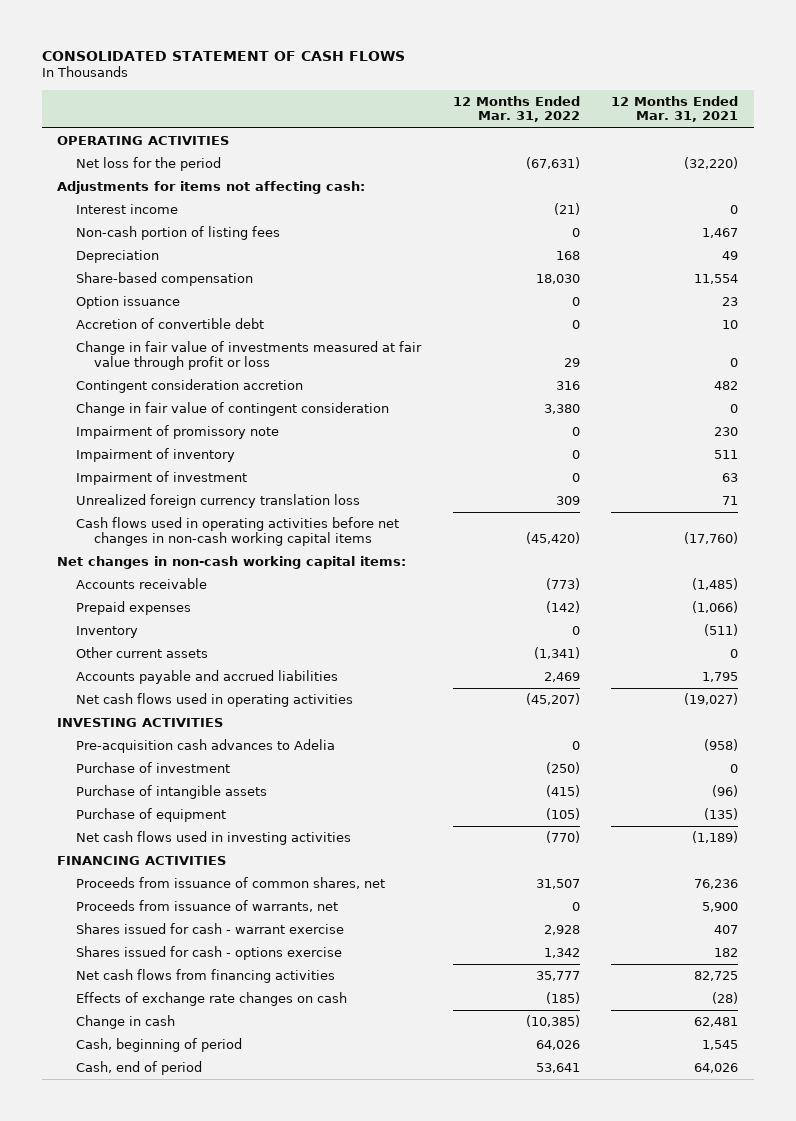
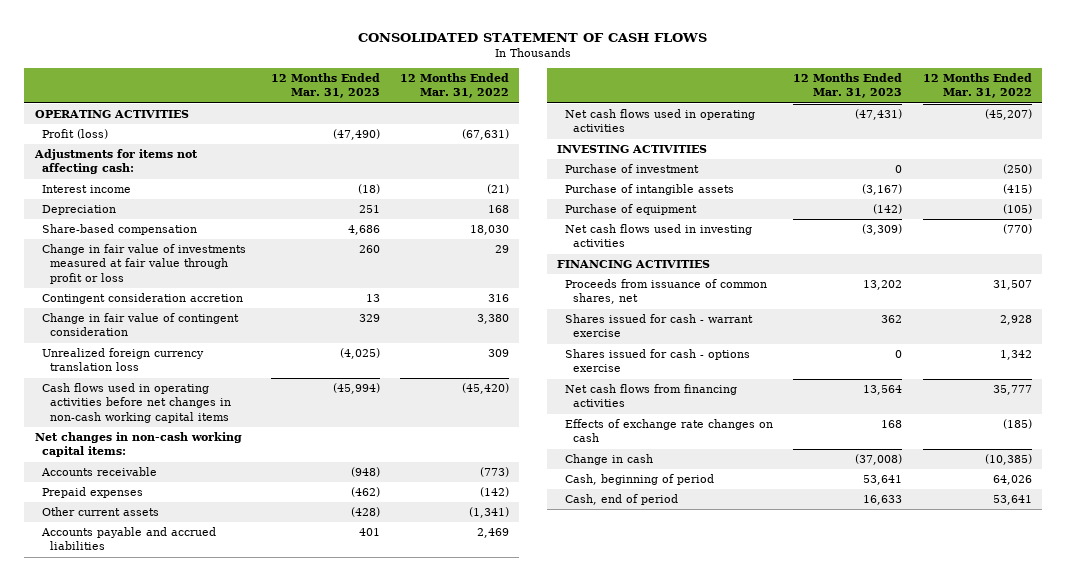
- | 12 Months Ended Mar. 31, 2022 | 12 Months Ended Mar. 31, 2021
+ | 12 Months Ended Mar. 31, 2023 | 12 Months Ended Mar. 31, 2022
- Net loss for the period | (67,631) | (32,220)
+ Profit (loss) | (47,490) | (67,631)
- Non-cash portion of listing fees | 0 | 1,467
- Option issuance | 0 | 23
- Accretion of convertible debt | 0 | 10
- Impairment of promissory note | 0 | 230
- Impairment of inventory | 0 | 511
- Impairment of investment | 0 | 63
- Inventory | 0 | (511)
- Pre-acquisition cash advances to Adelia | 0 | (958)
- Proceeds from issuance of warrants, net | 0 | 5,900

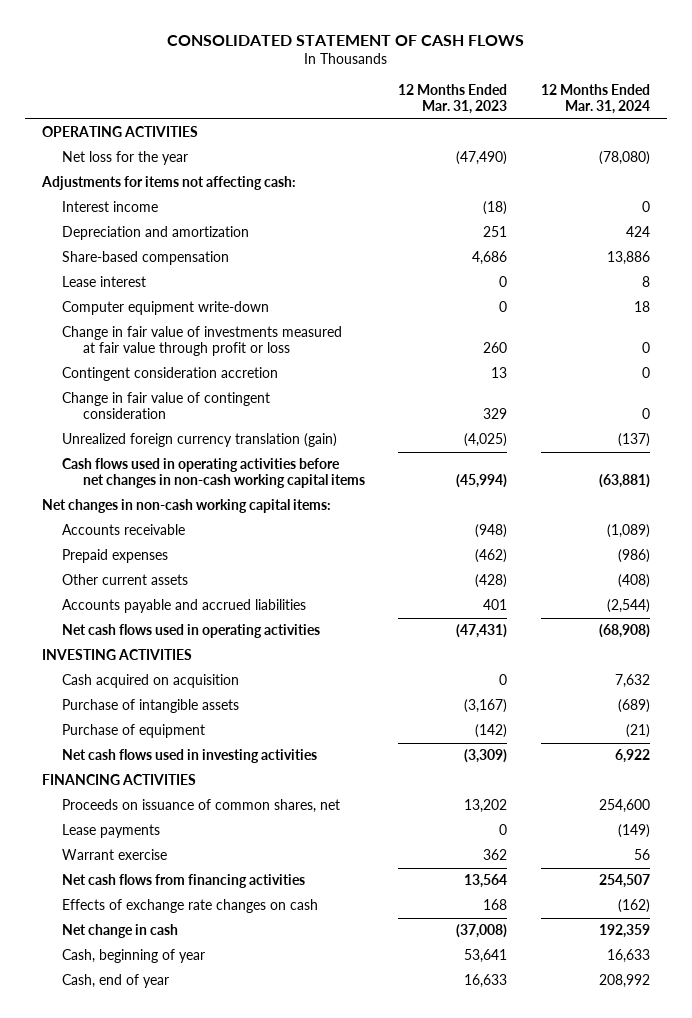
- | 12 Months Ended Mar. 31, 2023 | 12 Months Ended Mar. 31, 2022
+ | 12 Months Ended Mar. 31, 2023 | 12 Months Ended Mar. 31, 2024
- Profit (loss) | (47,490) | (67,631)
+ Net loss for the year | (47,490) | (78,080)
- Depreciation | 251 | 168
+ Depreciation and amortization | 251 | 424
+ Lease interest | 0 | 8
+ Computer equipment write-down | 0 | 18
- Unrealized foreign currency translation loss | (4,025) | 309
+ Unrealized foreign currency translation (gain) | (4,025) | (137)
- Purchase of investment | 0 | (250)
+ Cash acquired on acquisition | 0 | 7,632
- Proceeds from issuance of common shares, net | 13,202 | 31,507
- Shares issued for cash - warrant exercise | 362 | 2,928
- Shares issued for cash - options exercise | 0 | 1,342
+ Proceeds on issuance of common shares, net | 13,202 | 254,600
+ Lease payments | 0 | (149)
+ Warrant exercise | 362 | 56
- Change in cash | (37,008) | (10,385)
- Cash, beginning of period | 53,641 | 64,026
- Cash, end of period | 16,633 | 53,641
+ Net change in cash | (37,008) | 192,359
+ Cash, beginning of year | 53,641 | 16,633
+ Cash, end of year | 16,633 | 208,992

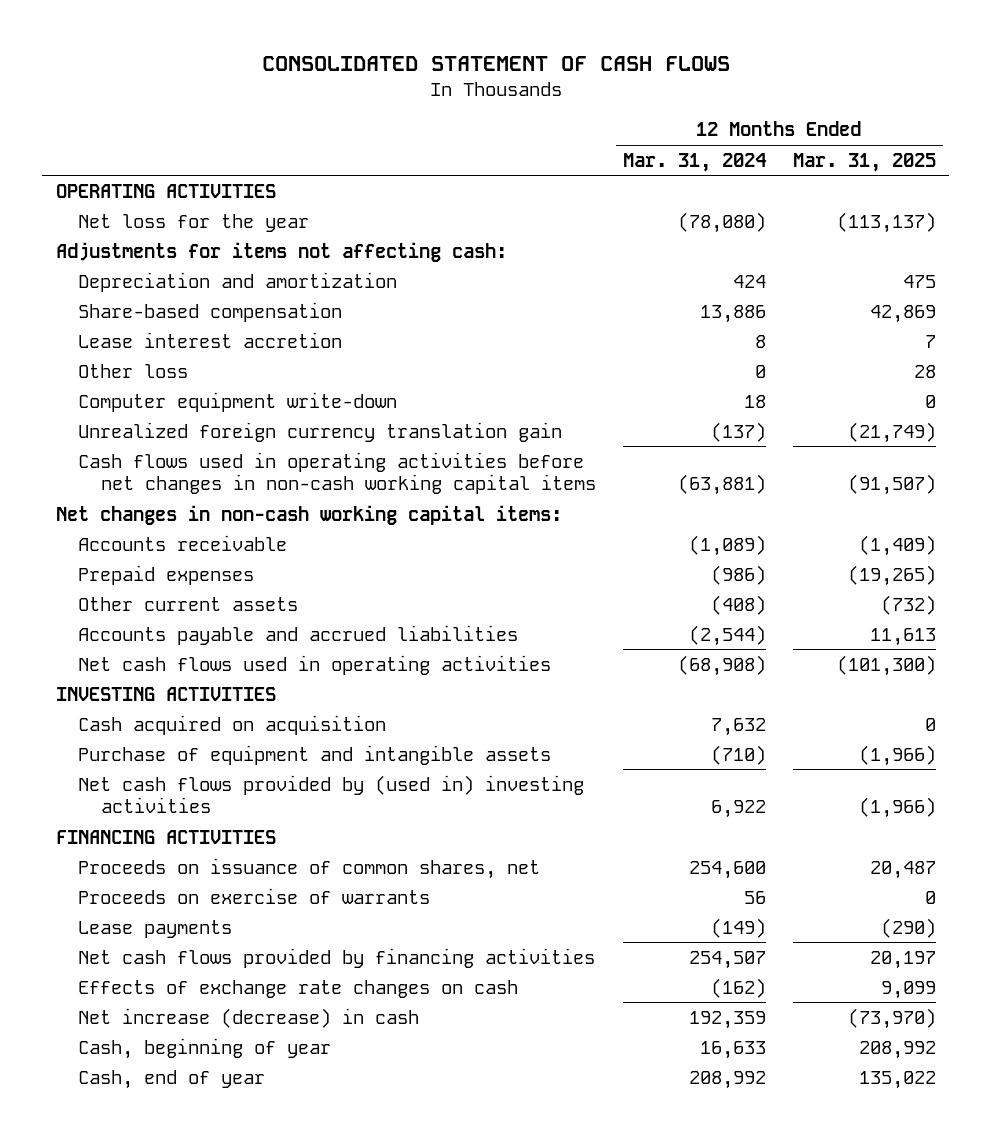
- | 12 Months Ended Mar. 31, 2023 | 12 Months Ended Mar. 31, 2024
+ | 12 Months Ended Mar. 31, 2024 | 12 Months Ended Mar. 31, 2025
- Interest income | (18) | 0
- Lease interest | 0 | 8
+ Lease interest accretion | 8 | 7
+ Other loss | 0 | 28
- Change in fair value of investments measured at fair value through profit or loss | 260 | 0
- Contingent consideration accretion | 13 | 0
- Change in fair value of contingent consideration | 329 | 0
- Unrealized foreign currency translation (gain) | (4,025) | (137)
+ Unrealized foreign currency translation gain | (137) | (21,749)
- Purchase of intangible assets | (3,167) | (689)
- Purchase of equipment | (142) | (21)
- Net cash flows used in investing activities | (3,309) | 6,922
+ Purchase of equipment and intangible assets | (710) | (1,966)
+ Net cash flows provided by (used in) investing activities | 6,922 | (1,966)
+ Proceeds on exercise of warrants | 56 | 0
- Warrant exercise | 362 | 56
- Net cash flows from financing activities | 13,564 | 254,507
+ Net cash flows provided by financing activities | 254,507 | 20,197
- Net change in cash | (37,008) | 192,359
+ Net increase (decrease) in cash | 192,359 | (73,970)

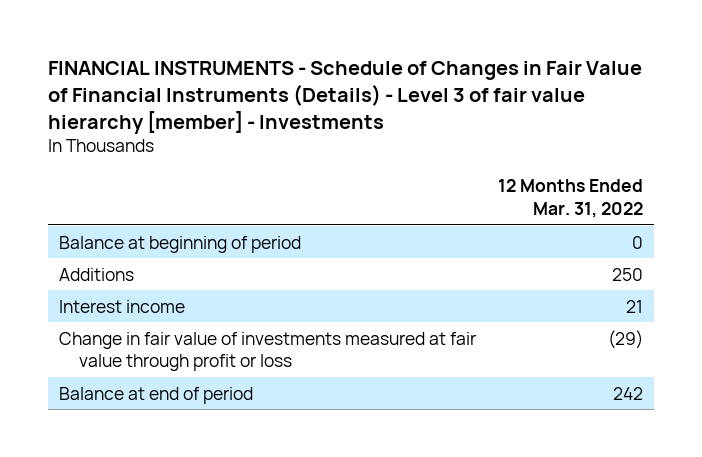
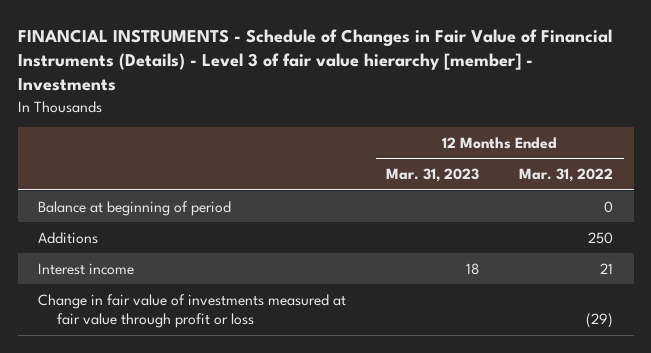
- | 12 Months Ended Mar. 31, 2022
+ | 12 Months Ended Mar. 31, 2023 | 12 Months Ended Mar. 31, 2022
- Balance at end of period | 242

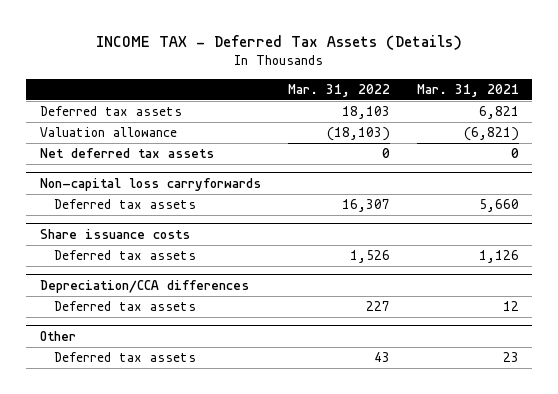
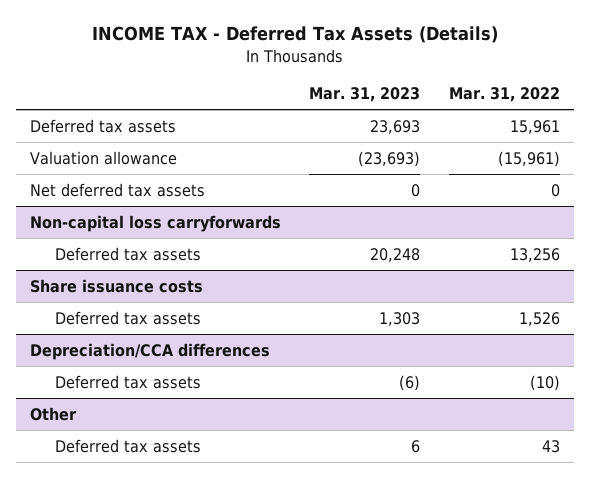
- | Mar. 31, 2022 | Mar. 31, 2021
+ | Mar. 31, 2023 | Mar. 31, 2022
- Deferred tax assets | 18,103 | 6,821
- Valuation allowance | (18,103) | (6,821)
+ Deferred tax assets | 23,693 | 15,961
+ Valuation allowance | (23,693) | (15,961)
@ Non-capital loss carryforwards
- Deferred tax assets | 16,307 | 5,660
+ Deferred tax assets | 20,248 | 13,256
@ Depreciation/CCA differences
- Deferred tax assets | 227 | 12
+ Deferred tax assets | (6) | (10)

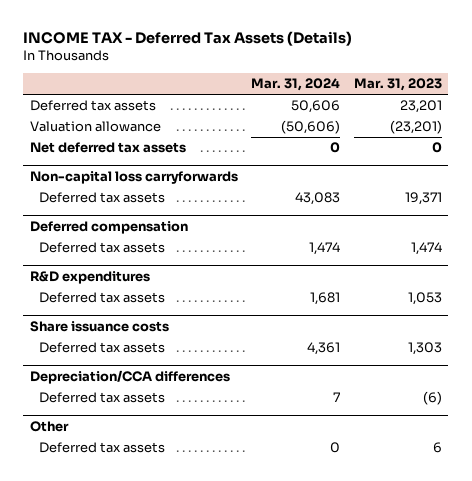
- | Mar. 31, 2023 | Mar. 31, 2022
+ | Mar. 31, 2024 | Mar. 31, 2023
- Deferred tax assets | 23,693 | 15,961
- Valuation allowance | (23,693) | (15,961)
+ Deferred tax assets | 50,606 | 23,201
+ Valuation allowance | (50,606) | (23,201)
@ Non-capital loss carryforwards
- Deferred tax assets | 20,248 | 13,256
+ Deferred tax assets | 43,083 | 19,371
+ Deferred compensation
+ Deferred tax assets | 1,474 | 1,474
+ R&D expenditures
+ Deferred tax assets | 1,681 | 1,053

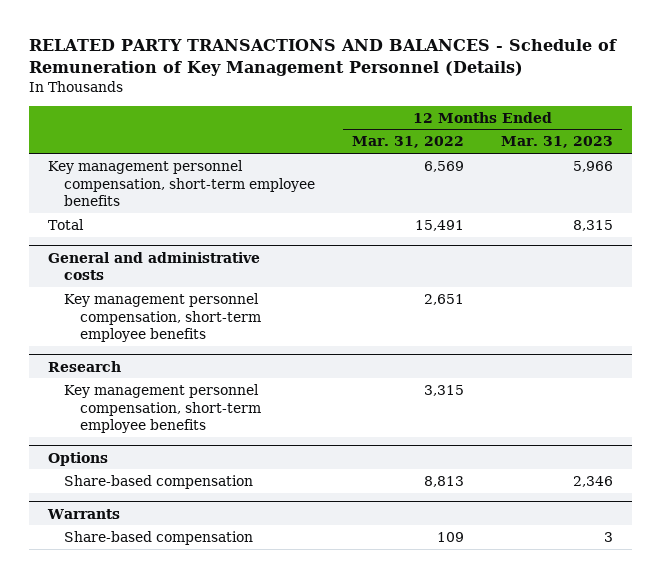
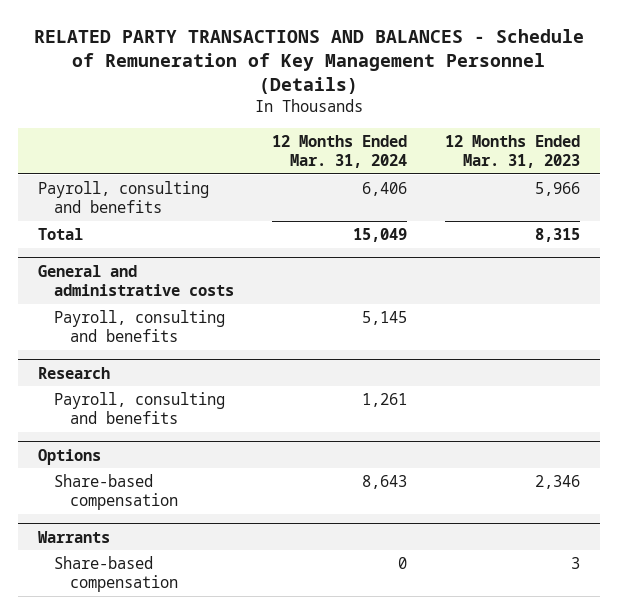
- | 12 Months Ended Mar. 31, 2022 | 12 Months Ended Mar. 31, 2023
+ | 12 Months Ended Mar. 31, 2024 | 12 Months Ended Mar. 31, 2023
- Key management personnel compensation, short-term employee benefits | 6,569 | 5,966
+ Payroll, consulting and benefits | 6,406 | 5,966
@ General and administrative costs
- Key management personnel compensation, short-term employee benefits | 2,651 |
+ Payroll, consulting and benefits | 5,145 |
@ Research
- Key management personnel compensation, short-term employee benefits | 3,315 |
+ Payroll, consulting and benefits | 1,261 |

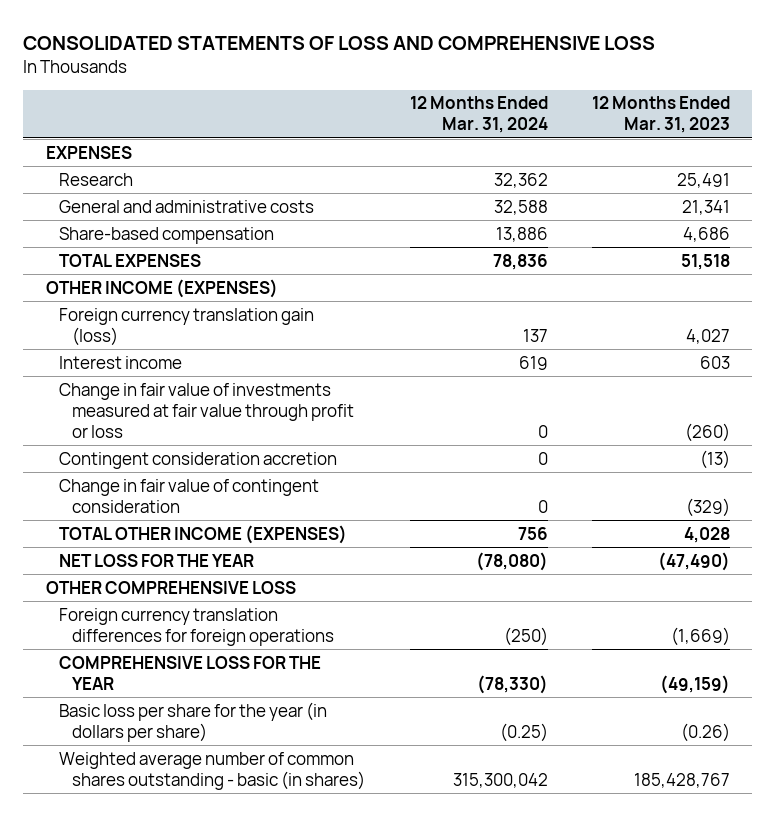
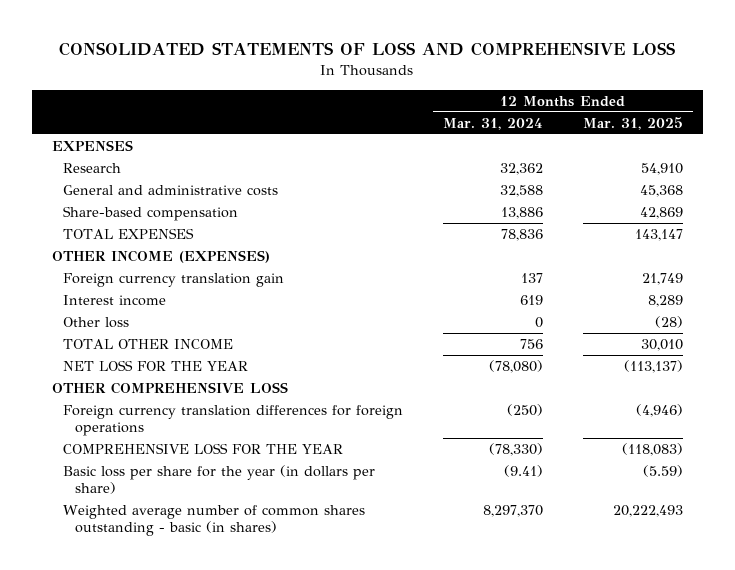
- | 12 Months Ended Mar. 31, 2024 | 12 Months Ended Mar. 31, 2023
+ | 12 Months Ended Mar. 31, 2024 | 12 Months Ended Mar. 31, 2025
- Foreign currency translation gain (loss) | 137 | 4,027
+ Foreign currency translation gain | 137 | 21,749
- Change in fair value of investments measured at fair value through profit or loss | 0 | (260)
- Contingent consideration accretion | 0 | (13)
- Change in fair value of contingent consideration | 0 | (329)
- TOTAL OTHER INCOME (EXPENSES) | 756 | 4,028
+ Other loss | 0 | (28)
+ TOTAL OTHER INCOME | 756 | 30,010
- Basic loss per share for the year (in dollars per share) | (0.25) | (0.26)
- Weighted average number of common shares outstanding - basic (in shares) | 315,300,042 | 185,428,767
+ Basic loss per share for the year (in dollars per share) | (9.41) | (5.59)
+ Weighted average number of common shares outstanding - basic (in shares) | 8,297,370 | 20,222,493

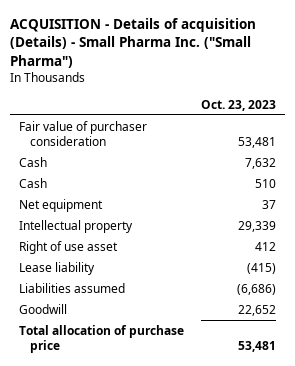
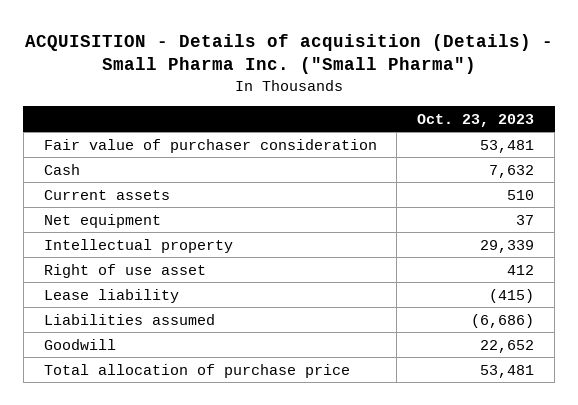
- Cash | 510
+ Current assets | 510

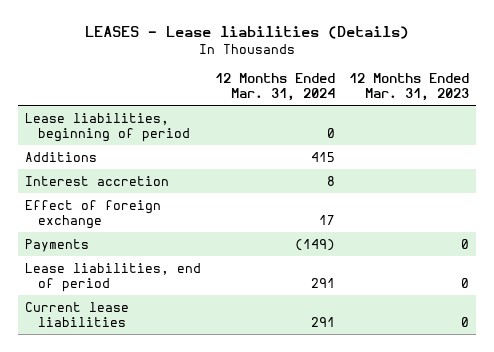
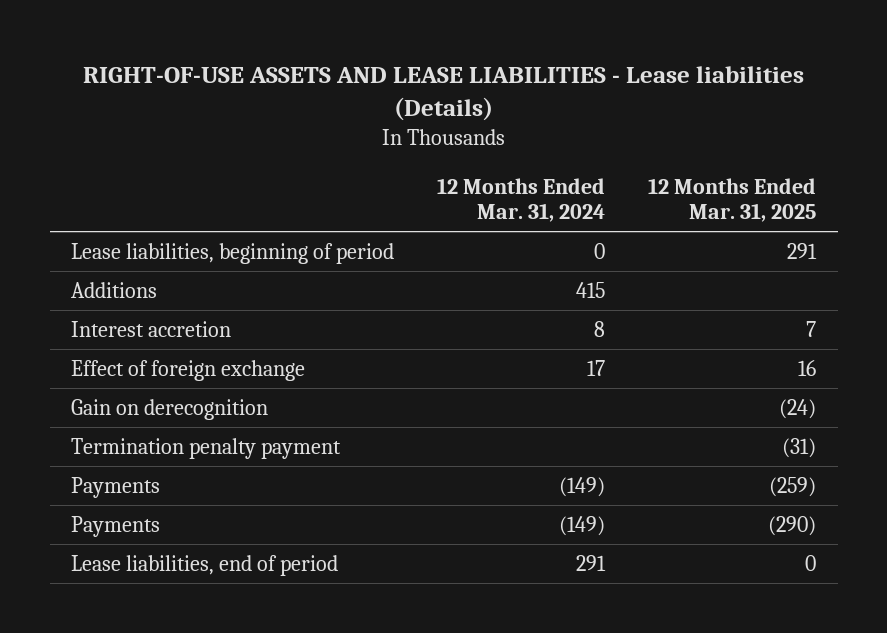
- LEASES - Lease liabilities (Details)
+ RIGHT-OF-USE ASSETS AND LEASE LIABILITIES - Lease liabilities (Details)
- | 12 Months Ended Mar. 31, 2024 | 12 Months Ended Mar. 31, 2023
+ | 12 Months Ended Mar. 31, 2024 | 12 Months Ended Mar. 31, 2025
+ Gain on derecognition | | (24)
+ Termination penalty payment | | (31)
+ Payments | (149) | (290)
- Current lease liabilities | 291 | 0

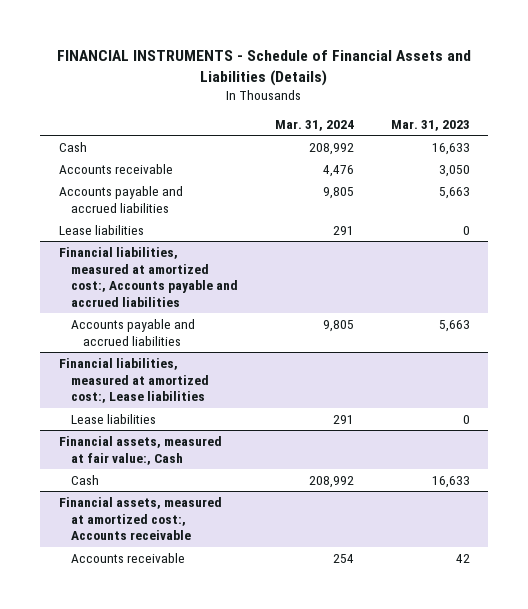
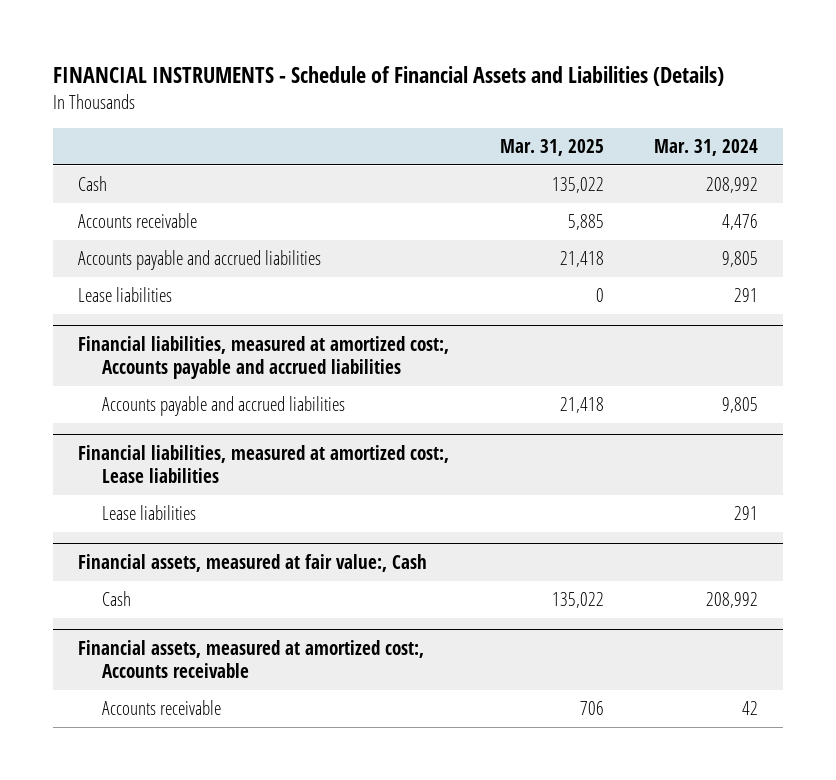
- | Mar. 31, 2024 | Mar. 31, 2023
+ | Mar. 31, 2025 | Mar. 31, 2024
@ Financial assets, measured at amortized cost:, Accounts receivable
- Accounts receivable | 254 | 42
+ Accounts receivable | 706 | 42

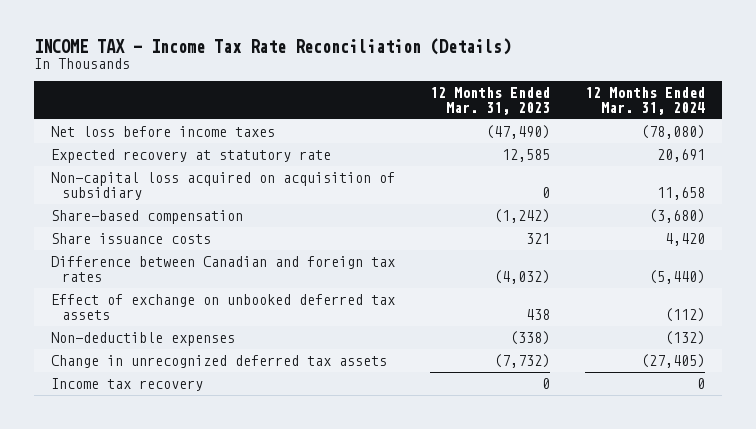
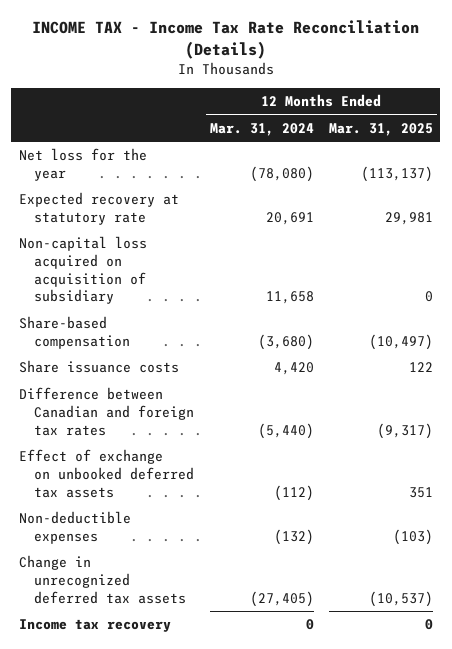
- | 12 Months Ended Mar. 31, 2023 | 12 Months Ended Mar. 31, 2024
+ | 12 Months Ended Mar. 31, 2024 | 12 Months Ended Mar. 31, 2025
- Net loss before income taxes | (47,490) | (78,080)
+ Net loss for the year | (78,080) | (113,137)

